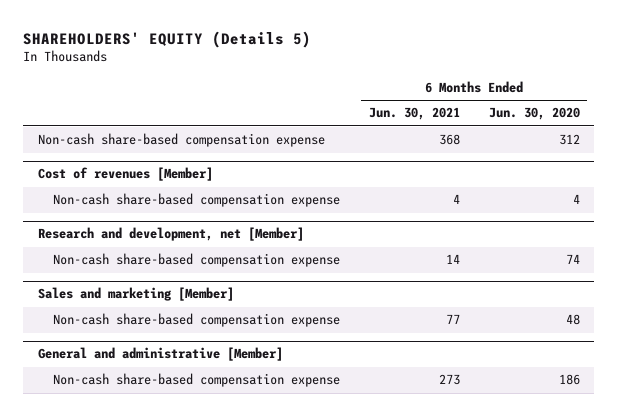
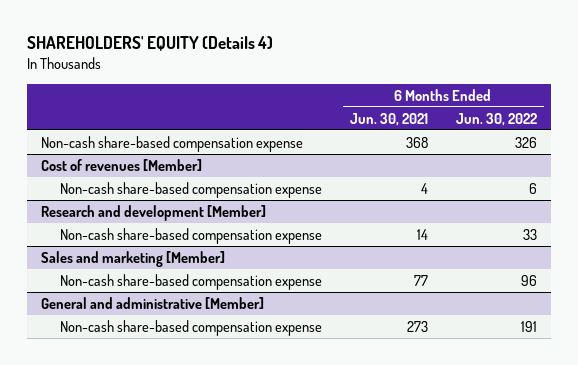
- SHAREHOLDERS' EQUITY (Details 5)
+ SHAREHOLDERS' EQUITY (Details 4)
- | 6 Months Ended Jun. 30, 2021 | 6 Months Ended Jun. 30, 2020
+ | 6 Months Ended Jun. 30, 2021 | 6 Months Ended Jun. 30, 2022
- Research and development, net [Member]
+ Research and development [Member]

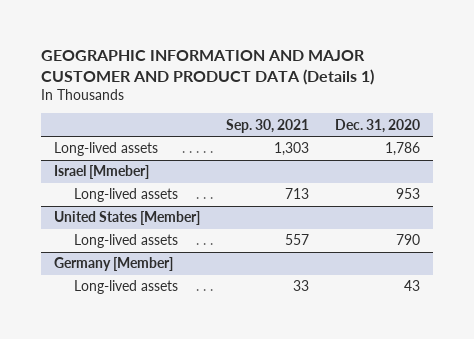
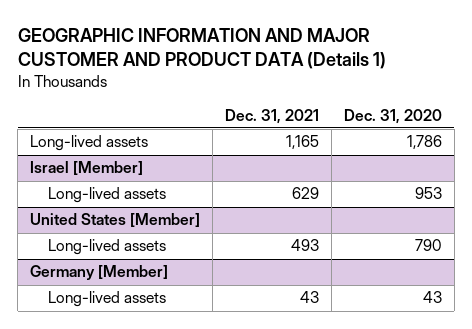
- | Sep. 30, 2021 | Dec. 31, 2020
+ | Dec. 31, 2021 | Dec. 31, 2020
- Israel [Mmeber]
+ Israel [Member]

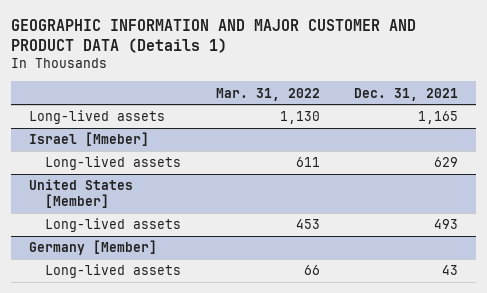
- | Dec. 31, 2021 | Dec. 31, 2020
+ | Mar. 31, 2022 | Dec. 31, 2021
- Israel [Member]
+ Israel [Mmeber]

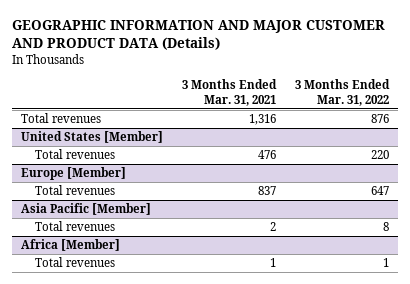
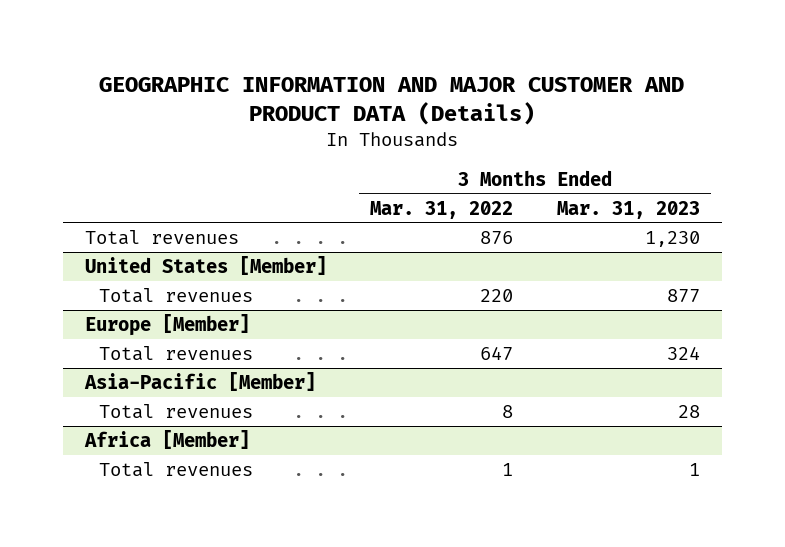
- | 3 Months Ended Mar. 31, 2021 | 3 Months Ended Mar. 31, 2022
+ | 3 Months Ended Mar. 31, 2022 | 3 Months Ended Mar. 31, 2023
- Asia Pacific [Member]
+ Asia-Pacific [Member]

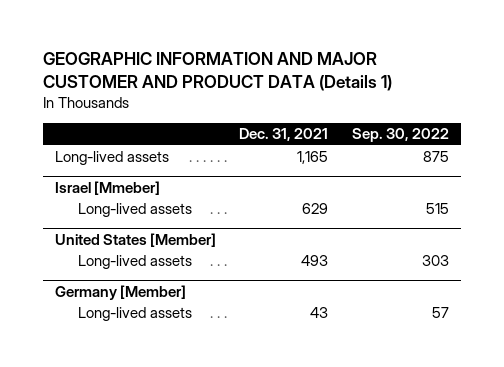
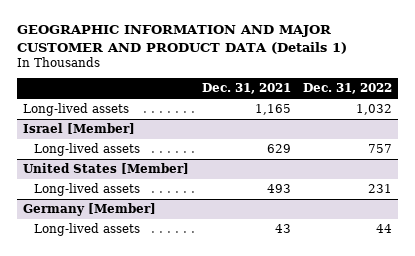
- | Dec. 31, 2021 | Sep. 30, 2022
+ | Dec. 31, 2021 | Dec. 31, 2022
- Israel [Mmeber]
+ Israel [Member]

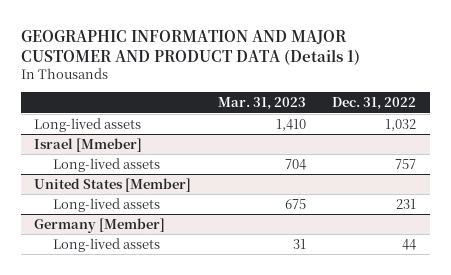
- | Dec. 31, 2021 | Dec. 31, 2022
+ | Mar. 31, 2023 | Dec. 31, 2022
- Israel [Member]
+ Israel [Mmeber]

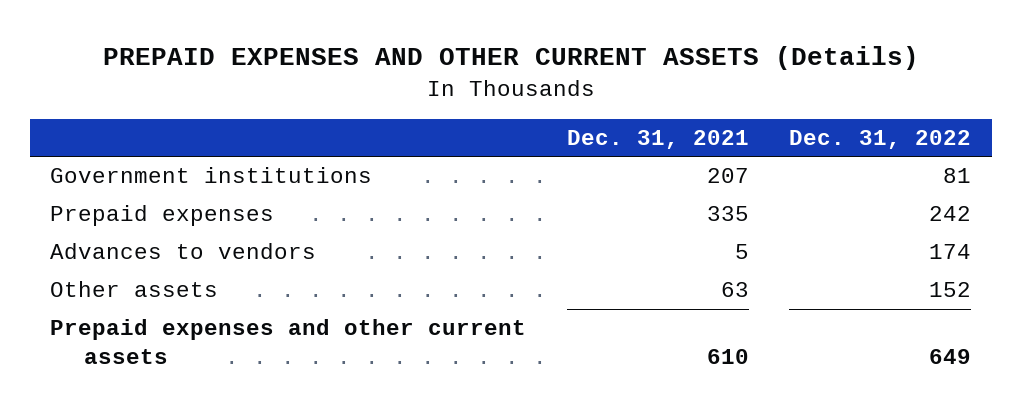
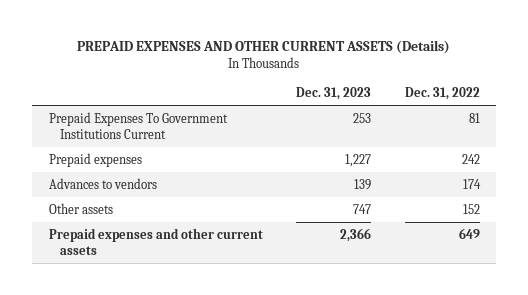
- | Dec. 31, 2021 | Dec. 31, 2022
+ | Dec. 31, 2023 | Dec. 31, 2022
- Government institutions | 207 | 81
+ Prepaid Expenses To Government Institutions Current | 253 | 81

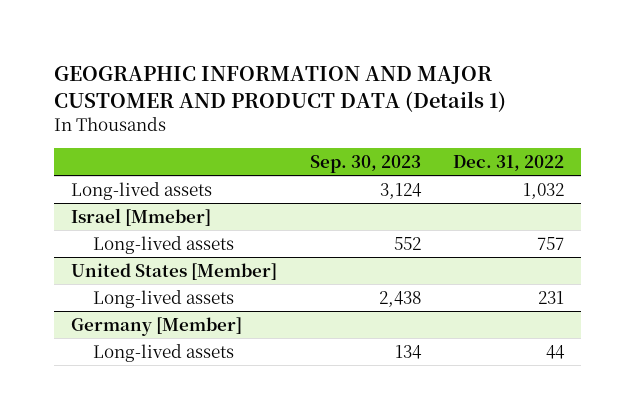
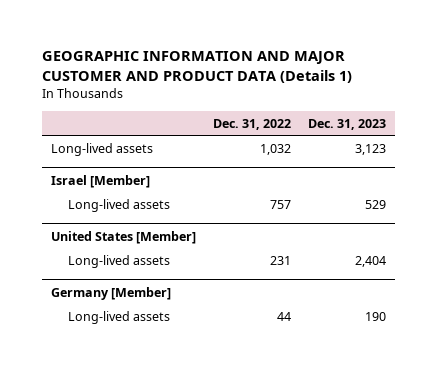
- | Sep. 30, 2023 | Dec. 31, 2022
+ | Dec. 31, 2022 | Dec. 31, 2023
- Israel [Mmeber]
+ Israel [Member]

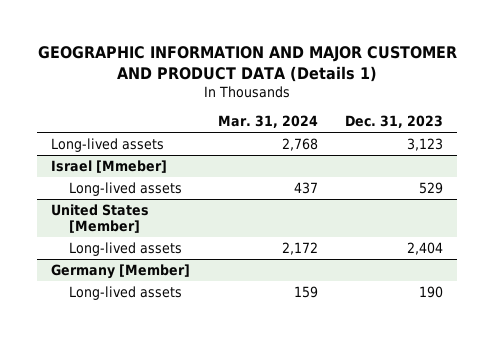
- | Dec. 31, 2022 | Dec. 31, 2023
+ | Mar. 31, 2024 | Dec. 31, 2023
- Israel [Member]
+ Israel [Mmeber]

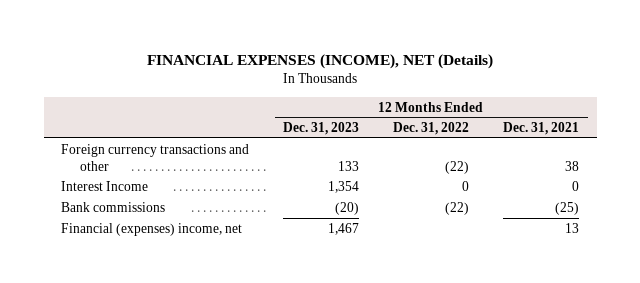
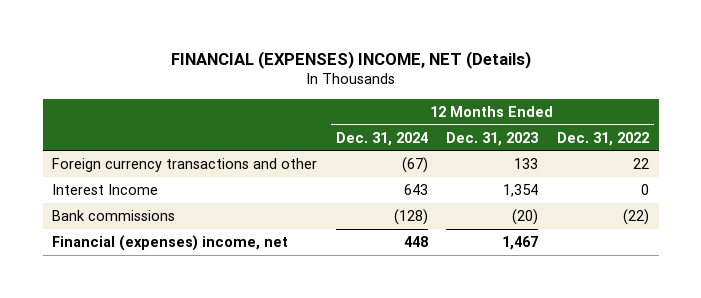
- FINANCIAL EXPENSES (INCOME), NET (Details)
+ FINANCIAL (EXPENSES) INCOME, NET (Details)
- | 12 Months Ended Dec. 31, 2023 | 12 Months Ended Dec. 31, 2022 | 12 Months Ended Dec. 31, 2021
+ | 12 Months Ended Dec. 31, 2024 | 12 Months Ended Dec. 31, 2023 | 12 Months Ended Dec. 31, 2022
- Foreign currency transactions and other | 133 | (22) | 38
+ Foreign currency transactions and other | (67) | 133 | 22

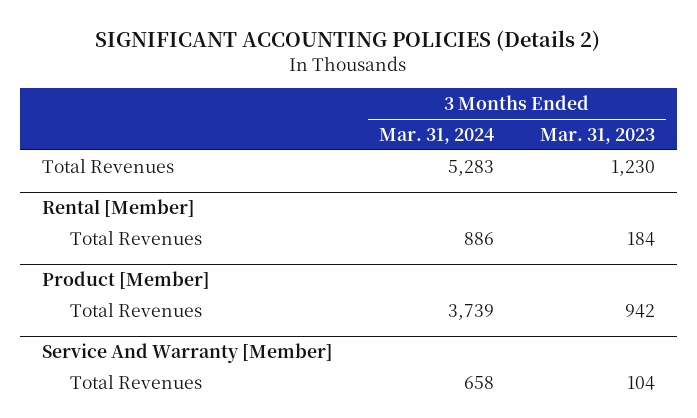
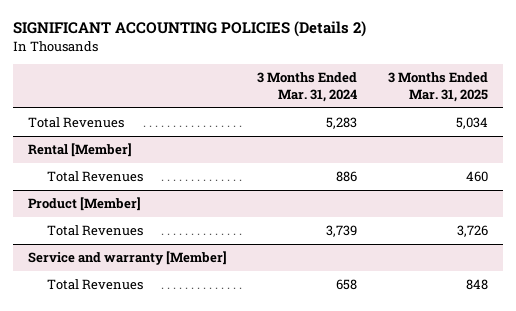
- | 3 Months Ended Mar. 31, 2024 | 3 Months Ended Mar. 31, 2023
+ | 3 Months Ended Mar. 31, 2024 | 3 Months Ended Mar. 31, 2025
- Service And Warranty [Member]
+ Service and warranty [Member]

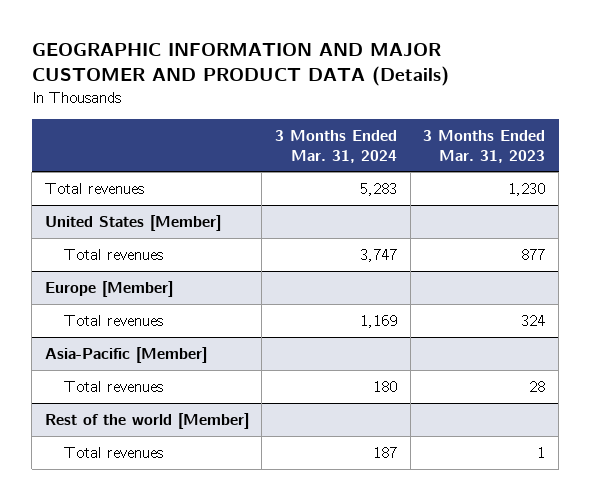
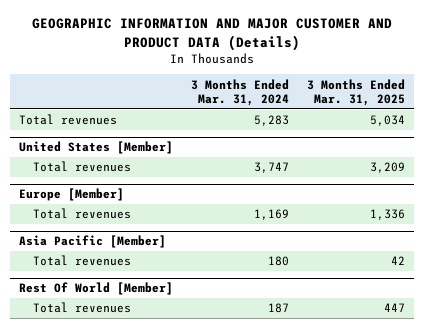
- | 3 Months Ended Mar. 31, 2024 | 3 Months Ended Mar. 31, 2023
+ | 3 Months Ended Mar. 31, 2024 | 3 Months Ended Mar. 31, 2025
- Asia-Pacific [Member]
+ Asia Pacific [Member]
- Rest of the world [Member]
+ Rest Of World [Member]

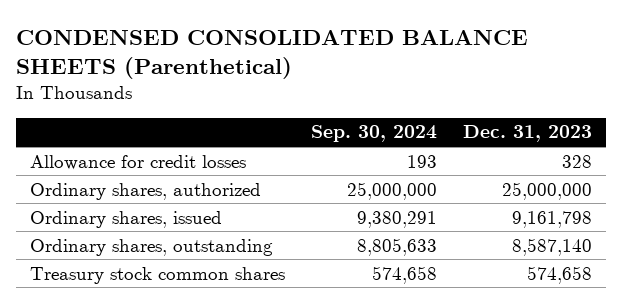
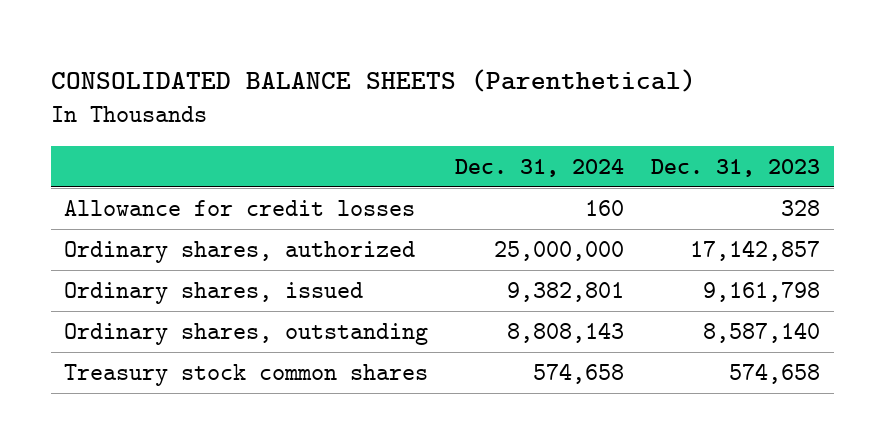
- CONDENSED CONSOLIDATED BALANCE SHEETS (Parenthetical)
+ CONSOLIDATED BALANCE SHEETS (Parenthetical)
- | Sep. 30, 2024 | Dec. 31, 2023
+ | Dec. 31, 2024 | Dec. 31, 2023
- Ordinary shares, authorized | 25,000,000 | 25,000,000
+ Ordinary shares, authorized | 25,000,000 | 17,142,857

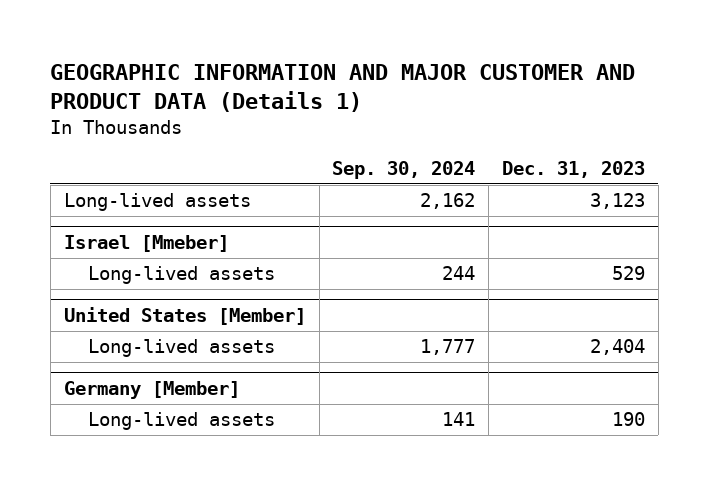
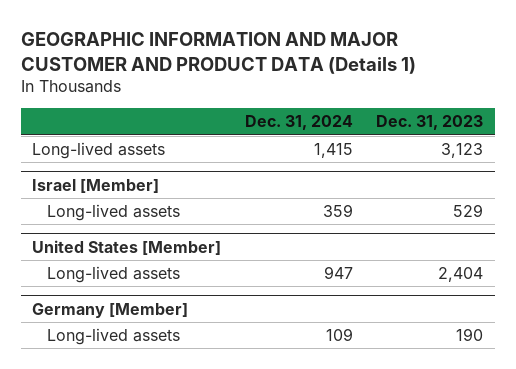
- | Sep. 30, 2024 | Dec. 31, 2023
+ | Dec. 31, 2024 | Dec. 31, 2023
- Israel [Mmeber]
+ Israel [Member]

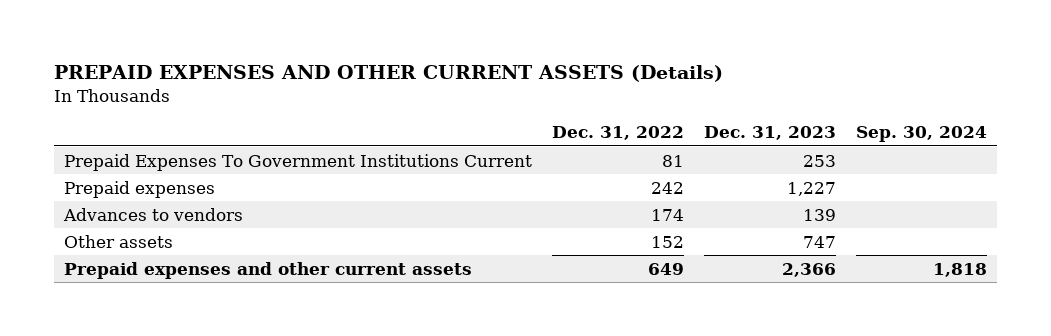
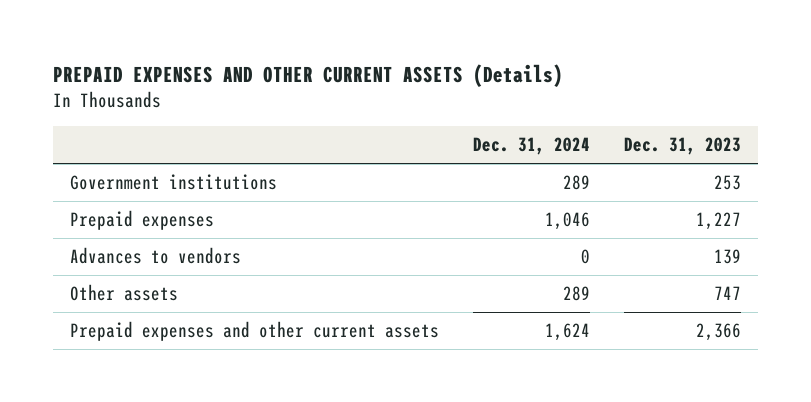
- | Dec. 31, 2022 | Dec. 31, 2023 | Sep. 30, 2024
+ | Dec. 31, 2024 | Dec. 31, 2023
- Prepaid Expenses To Government Institutions Current | 81 | 253 |
+ Government institutions | 289 | 253

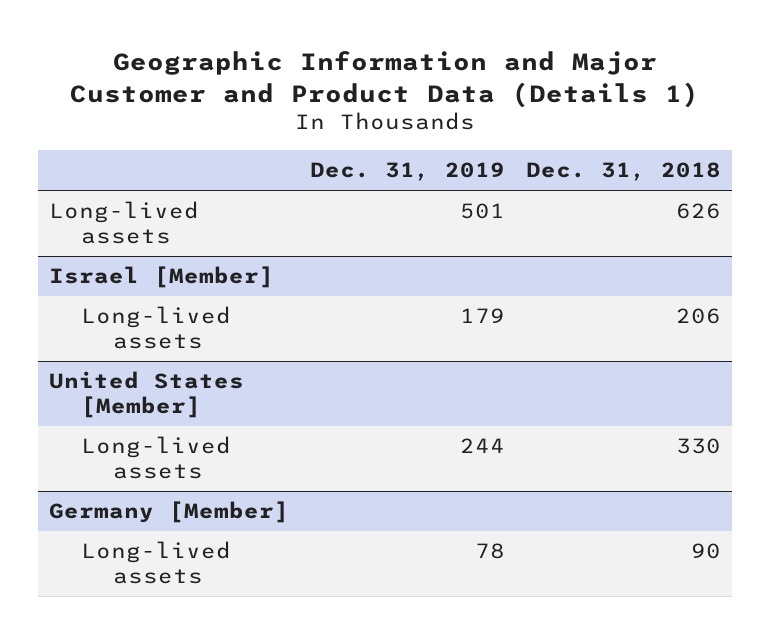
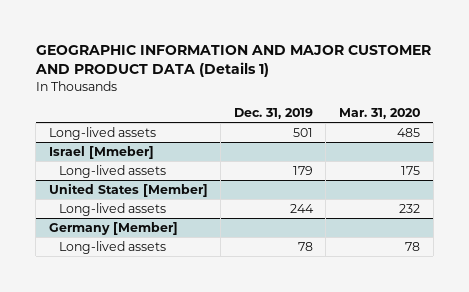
- Geographic Information and Major Customer and Product Data (Details 1)
+ GEOGRAPHIC INFORMATION AND MAJOR CUSTOMER AND PRODUCT DATA (Details 1)
- | Dec. 31, 2019 | Dec. 31, 2018
+ | Dec. 31, 2019 | Mar. 31, 2020
- Israel [Member]
+ Israel [Mmeber]

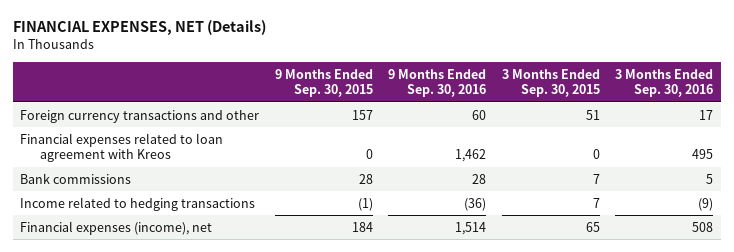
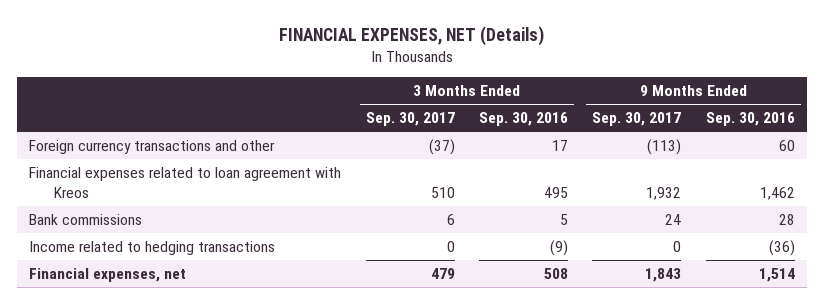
- | 9 Months Ended Sep. 30, 2015 | 9 Months Ended Sep. 30, 2016 | 3 Months Ended Sep. 30, 2015 | 3 Months Ended Sep. 30, 2016
+ | 3 Months Ended Sep. 30, 2017 | 3 Months Ended Sep. 30, 2016 | 9 Months Ended Sep. 30, 2017 | 9 Months Ended Sep. 30, 2016
- Financial expenses (income), net | 184 | 1,514 | 65 | 508
+ Financial expenses, net | 479 | 508 | 1,843 | 1,514

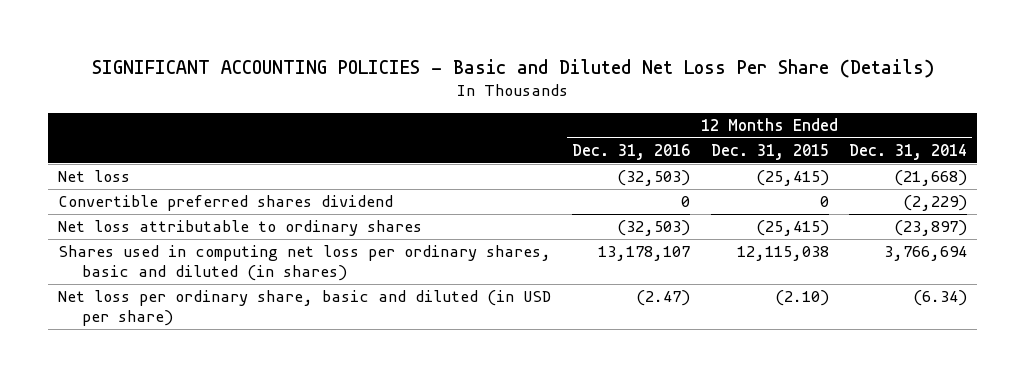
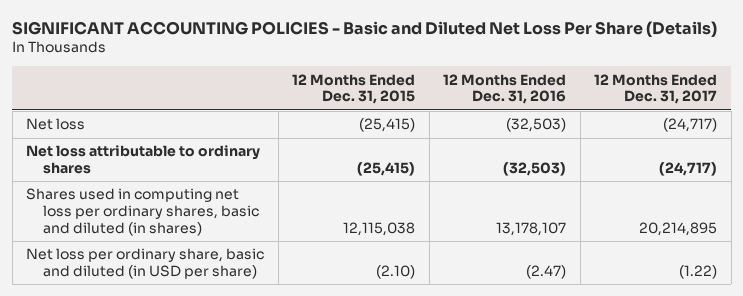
- | 12 Months Ended Dec. 31, 2016 | 12 Months Ended Dec. 31, 2015 | 12 Months Ended Dec. 31, 2014
+ | 12 Months Ended Dec. 31, 2015 | 12 Months Ended Dec. 31, 2016 | 12 Months Ended Dec. 31, 2017
- Convertible preferred shares dividend | 0 | 0 | (2,229)

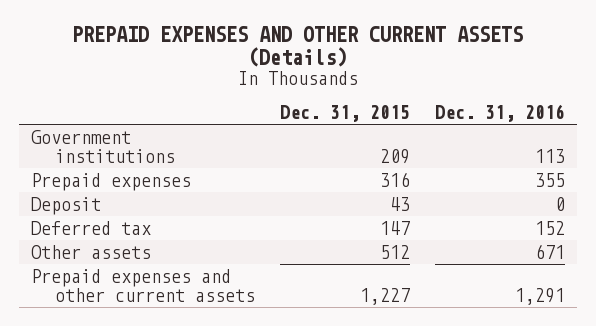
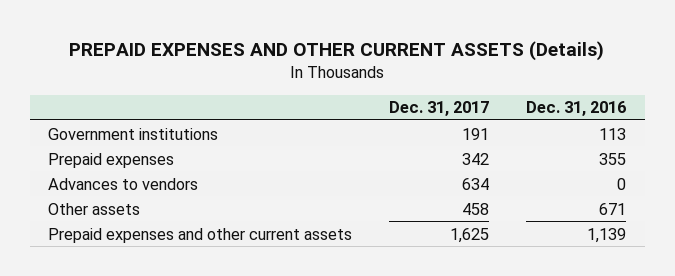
- | Dec. 31, 2015 | Dec. 31, 2016
+ | Dec. 31, 2017 | Dec. 31, 2016
- Deposit | 43 | 0
- Deferred tax | 147 | 152
+ Advances to vendors | 634 | 0
- Prepaid expenses and other current assets | 1,227 | 1,291
+ Prepaid expenses and other current assets | 1,625 | 1,139

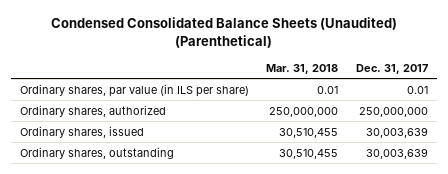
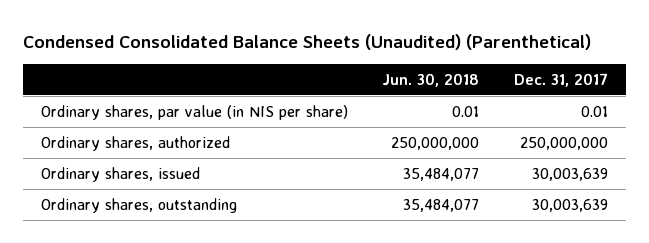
- | Mar. 31, 2018 | Dec. 31, 2017
+ | Jun. 30, 2018 | Dec. 31, 2017
- Ordinary shares, par value (in ILS per share) | 0.01 | 0.01
+ Ordinary shares, par value (in NIS per share) | 0.01 | 0.01

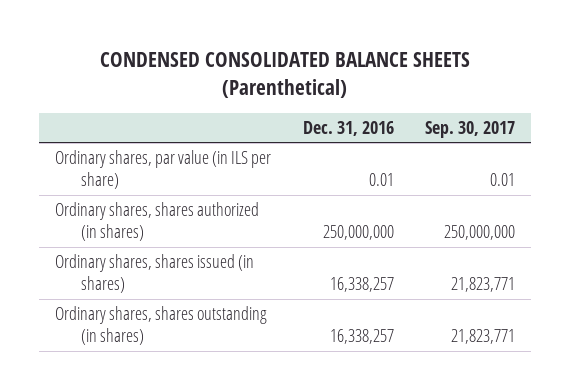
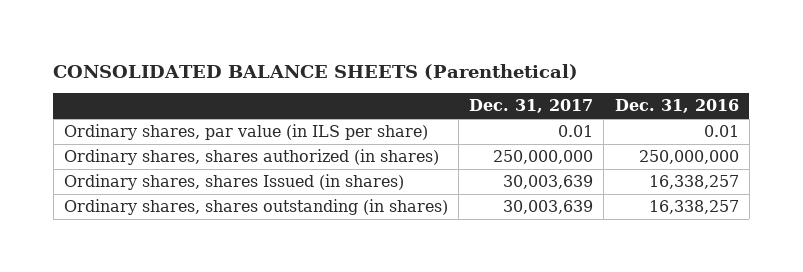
- CONDENSED CONSOLIDATED BALANCE SHEETS (Parenthetical)
+ CONSOLIDATED BALANCE SHEETS (Parenthetical)
- | Dec. 31, 2016 | Sep. 30, 2017
+ | Dec. 31, 2017 | Dec. 31, 2016
- Ordinary shares, shares issued (in shares) | 16,338,257 | 21,823,771
+ Ordinary shares, shares Issued (in shares) | 30,003,639 | 16,338,257

